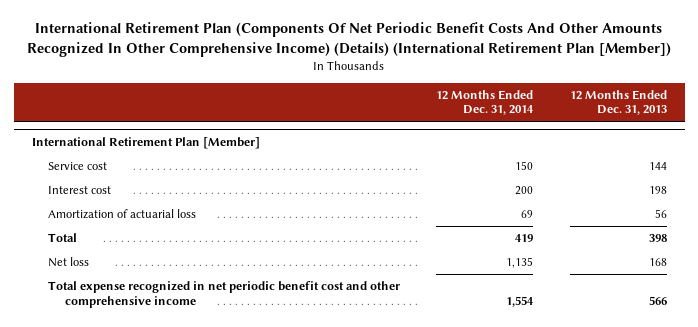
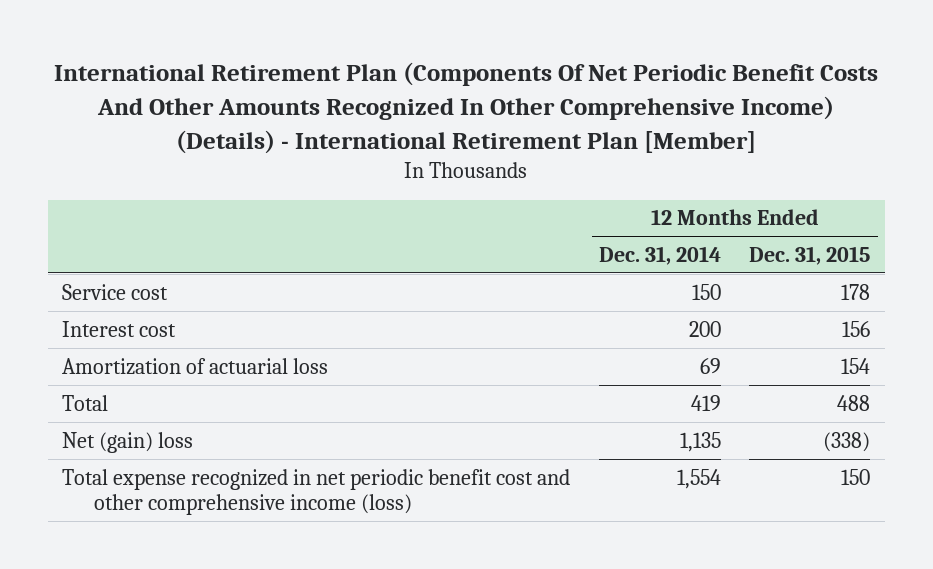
- International Retirement Plan (Components Of Net Periodic Benefit Costs And Other Amounts Recognized In Other Comprehensive Income) (Details) (International Retirement Plan [Member])
+ International Retirement Plan (Components Of Net Periodic Benefit Costs And Other Amounts Recognized In Other Comprehensive Income) (Details) - International Retirement Plan [Member]
- | 12 Months Ended Dec. 31, 2014 | 12 Months Ended Dec. 31, 2013
+ | 12 Months Ended Dec. 31, 2014 | 12 Months Ended Dec. 31, 2015
- International Retirement Plan [Member]
- Net loss | 1,135 | 168
- Total expense recognized in net periodic benefit cost and other comprehensive income | 1,554 | 566
+ Net (gain) loss | 1,135 | (338)
+ Total expense recognized in net periodic benefit cost and other comprehensive income (loss) | 1,554 | 150

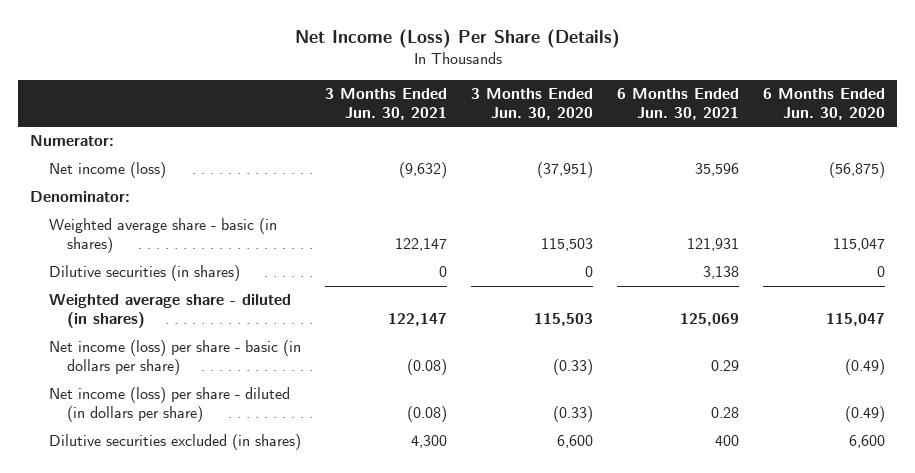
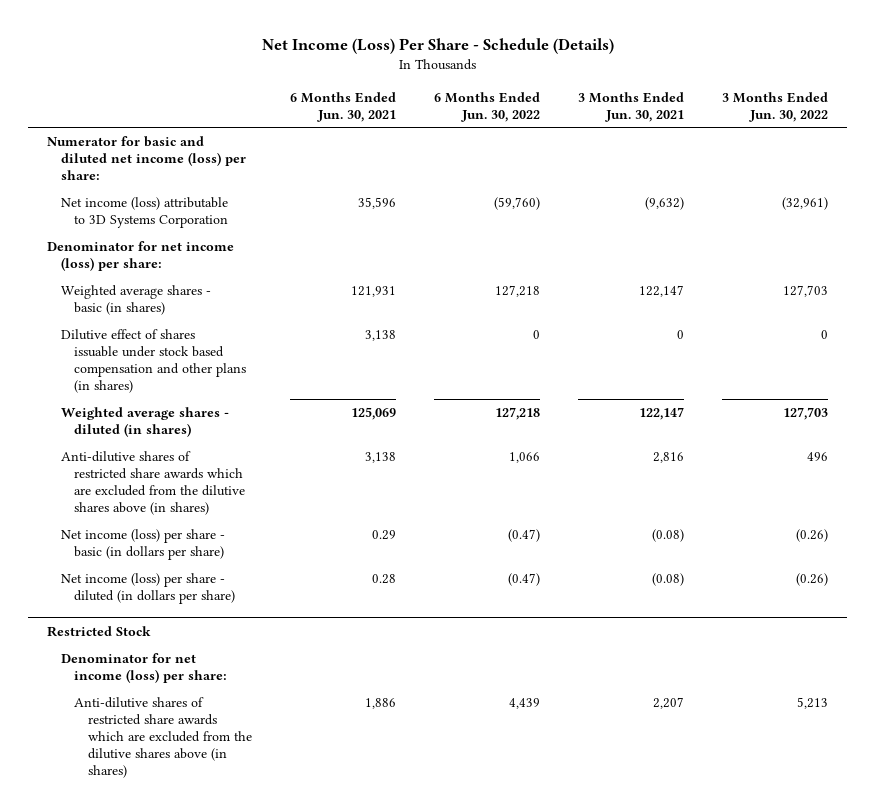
- Net Income (Loss) Per Share (Details)
+ Net Income (Loss) Per Share - Schedule (Details)
- | 3 Months Ended Jun. 30, 2021 | 3 Months Ended Jun. 30, 2020 | 6 Months Ended Jun. 30, 2021 | 6 Months Ended Jun. 30, 2020
+ | 6 Months Ended Jun. 30, 2021 | 6 Months Ended Jun. 30, 2022 | 3 Months Ended Jun. 30, 2021 | 3 Months Ended Jun. 30, 2022
- Numerator:
- Net income (loss) | (9,632) | (37,951) | 35,596 | (56,875)
- Denominator:
- Weighted average share - basic (in shares) | 122,147 | 115,503 | 121,931 | 115,047
- Dilutive securities (in shares) | 0 | 0 | 3,138 | 0
- Weighted average share - diluted (in shares) | 122,147 | 115,503 | 125,069 | 115,047
+ Numerator for basic and diluted net income (loss) per share:
+ Net income (loss) attributable to 3D Systems Corporation | 35,596 | (59,760) | (9,632) | (32,961)
+ Denominator for net income (loss) per share:
+ Weighted average shares - basic (in shares) | 121,931 | 127,218 | 122,147 | 127,703
+ Dilutive effect of shares issuable under stock based compensation and other plans (in shares) | 3,138 | 0 | 0 | 0
+ Weighted average shares - diluted (in shares) | 125,069 | 127,218 | 122,147 | 127,703
+ Anti-dilutive shares of restricted share awards which are excluded from the dilutive shares above (in shares) | 3,138 | 1,066 | 2,816 | 496
- Dilutive securities excluded (in shares) | 4,300 | 6,600 | 400 | 6,600
+ Restricted Stock
+ Denominator for net income (loss) per share:
+ Anti-dilutive shares of restricted share awards which are excluded from the dilutive shares above (in shares) | 1,886 | 4,439 | 2,207 | 5,213

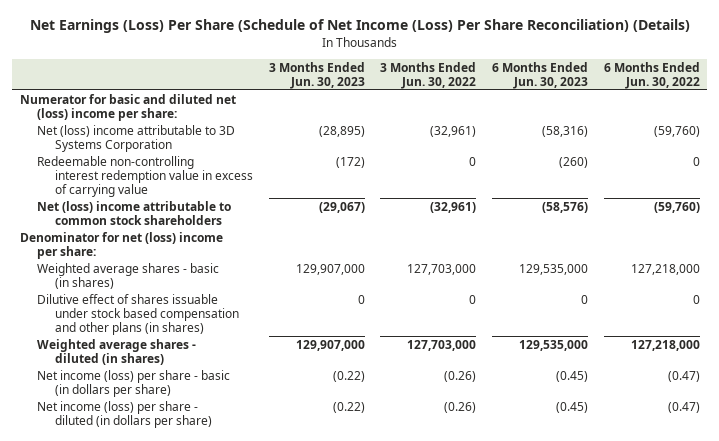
- Net Income (Loss) Per Share - Schedule (Details)
+ Net Earnings (Loss) Per Share (Schedule of Net Income (Loss) Per Share Reconciliation) (Details)
- | 6 Months Ended Jun. 30, 2021 | 6 Months Ended Jun. 30, 2022 | 3 Months Ended Jun. 30, 2021 | 3 Months Ended Jun. 30, 2022
+ | 3 Months Ended Jun. 30, 2023 | 3 Months Ended Jun. 30, 2022 | 6 Months Ended Jun. 30, 2023 | 6 Months Ended Jun. 30, 2022
- Numerator for basic and diluted net income (loss) per share:
- Net income (loss) attributable to 3D Systems Corporation | 35,596 | (59,760) | (9,632) | (32,961)
- Denominator for net income (loss) per share:
- Weighted average shares - basic (in shares) | 121,931 | 127,218 | 122,147 | 127,703
+ Numerator for basic and diluted net (loss) income per share:
+ Net (loss) income attributable to 3D Systems Corporation | (28,895) | (32,961) | (58,316) | (59,760)
+ Redeemable non-controlling interest redemption value in excess of carrying value | (172) | 0 | (260) | 0
+ Net (loss) income attributable to common stock shareholders | (29,067) | (32,961) | (58,576) | (59,760)
+ Denominator for net (loss) income per share:
+ Weighted average shares - basic (in shares) | 129,907,000 | 127,703,000 | 129,535,000 | 127,218,000
- Weighted average shares - diluted (in shares) | 125,069 | 127,218 | 122,147 | 127,703
- Anti-dilutive shares of restricted share awards which are excluded from the dilutive shares above (in shares) | 3,138 | 1,066 | 2,816 | 496
+ Weighted average shares - diluted (in shares) | 129,907,000 | 127,703,000 | 129,535,000 | 127,218,000
- Restricted Stock
- Denominator for net income (loss) per share:
- Anti-dilutive shares of restricted share awards which are excluded from the dilutive shares above (in shares) | 1,886 | 4,439 | 2,207 | 5,213

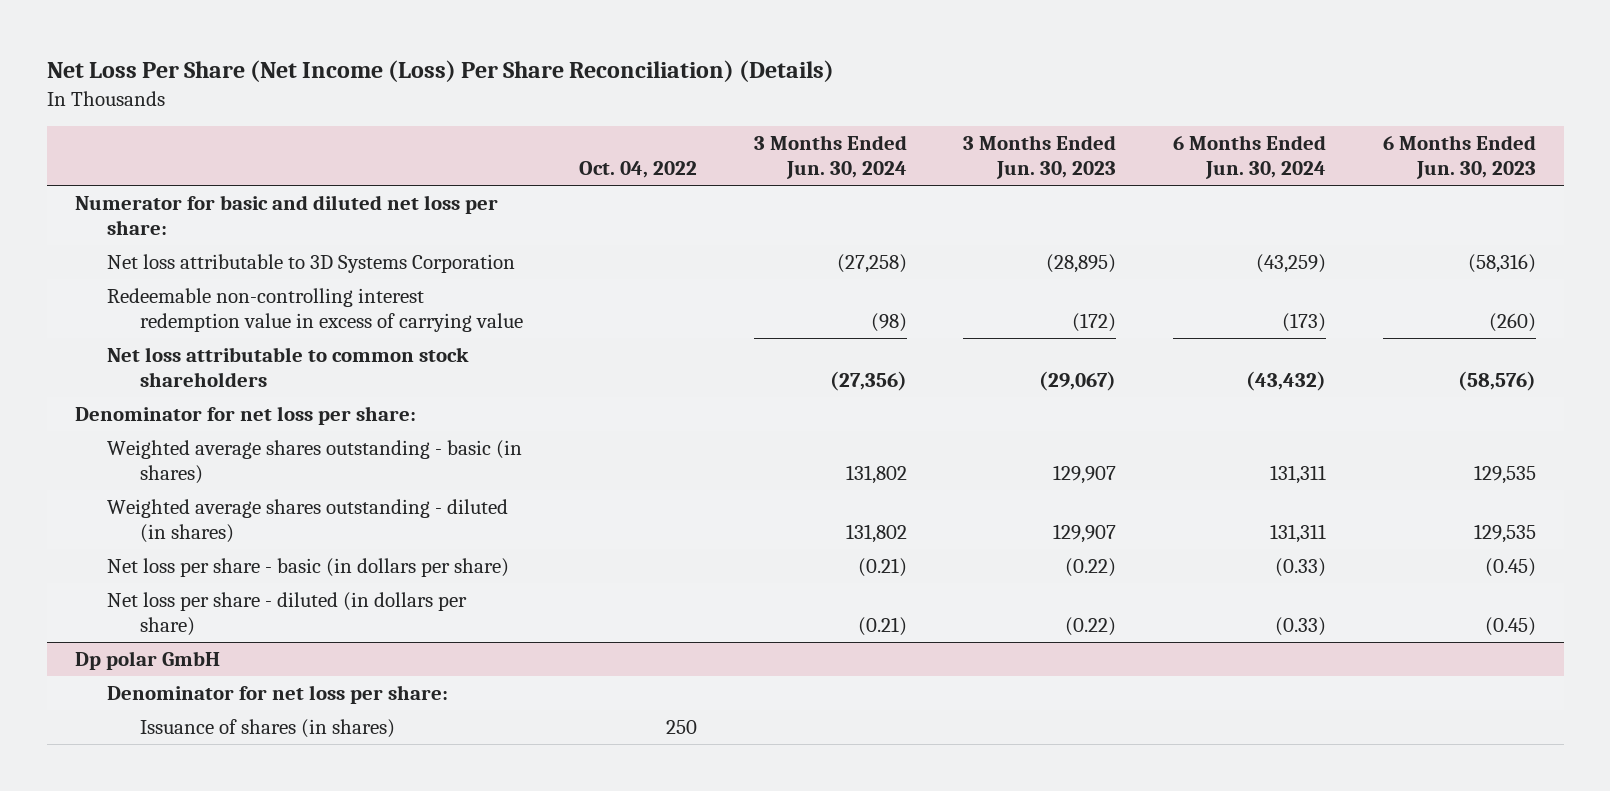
- Net Earnings (Loss) Per Share (Schedule of Net Income (Loss) Per Share Reconciliation) (Details)
+ Net Loss Per Share (Net Income (Loss) Per Share Reconciliation) (Details)
- | 3 Months Ended Jun. 30, 2023 | 3 Months Ended Jun. 30, 2022 | 6 Months Ended Jun. 30, 2023 | 6 Months Ended Jun. 30, 2022
+ | Oct. 04, 2022 | 3 Months Ended Jun. 30, 2024 | 3 Months Ended Jun. 30, 2023 | 6 Months Ended Jun. 30, 2024 | 6 Months Ended Jun. 30, 2023
- Numerator for basic and diluted net (loss) income per share:
- Net (loss) income attributable to 3D Systems Corporation | (28,895) | (32,961) | (58,316) | (59,760)
+ Numerator for basic and diluted net loss per share:
+ Net loss attributable to 3D Systems Corporation | | (27,258) | (28,895) | (43,259) | (58,316)
- Net (loss) income attributable to common stock shareholders | (29,067) | (32,961) | (58,576) | (59,760)
- Denominator for net (loss) income per share:
- Weighted average shares - basic (in shares) | 129,907,000 | 127,703,000 | 129,535,000 | 127,218,000
- Dilutive effect of shares issuable under stock based compensation and other plans (in shares) | 0 | 0 | 0 | 0
- Weighted average shares - diluted (in shares) | 129,907,000 | 127,703,000 | 129,535,000 | 127,218,000
- Net income (loss) per share - basic (in dollars per share) | (0.22) | (0.26) | (0.45) | (0.47)
- Net income (loss) per share - diluted (in dollars per share) | (0.22) | (0.26) | (0.45) | (0.47)
+ Net loss attributable to common stock shareholders | | (27,356) | (29,067) | (43,432) | (58,576)
+ Denominator for net loss per share:
+ Weighted average shares outstanding - basic (in shares) | | 131,802 | 129,907 | 131,311 | 129,535
+ Weighted average shares outstanding - diluted (in shares) | | 131,802 | 129,907 | 131,311 | 129,535
+ Net loss per share - basic (in dollars per share) | | (0.21) | (0.22) | (0.33) | (0.45)
+ Net loss per share - diluted (in dollars per share) | | (0.21) | (0.22) | (0.33) | (0.45)
+ Dp polar GmbH
+ Denominator for net loss per share:
+ Issuance of shares (in shares) | 250 | | | |

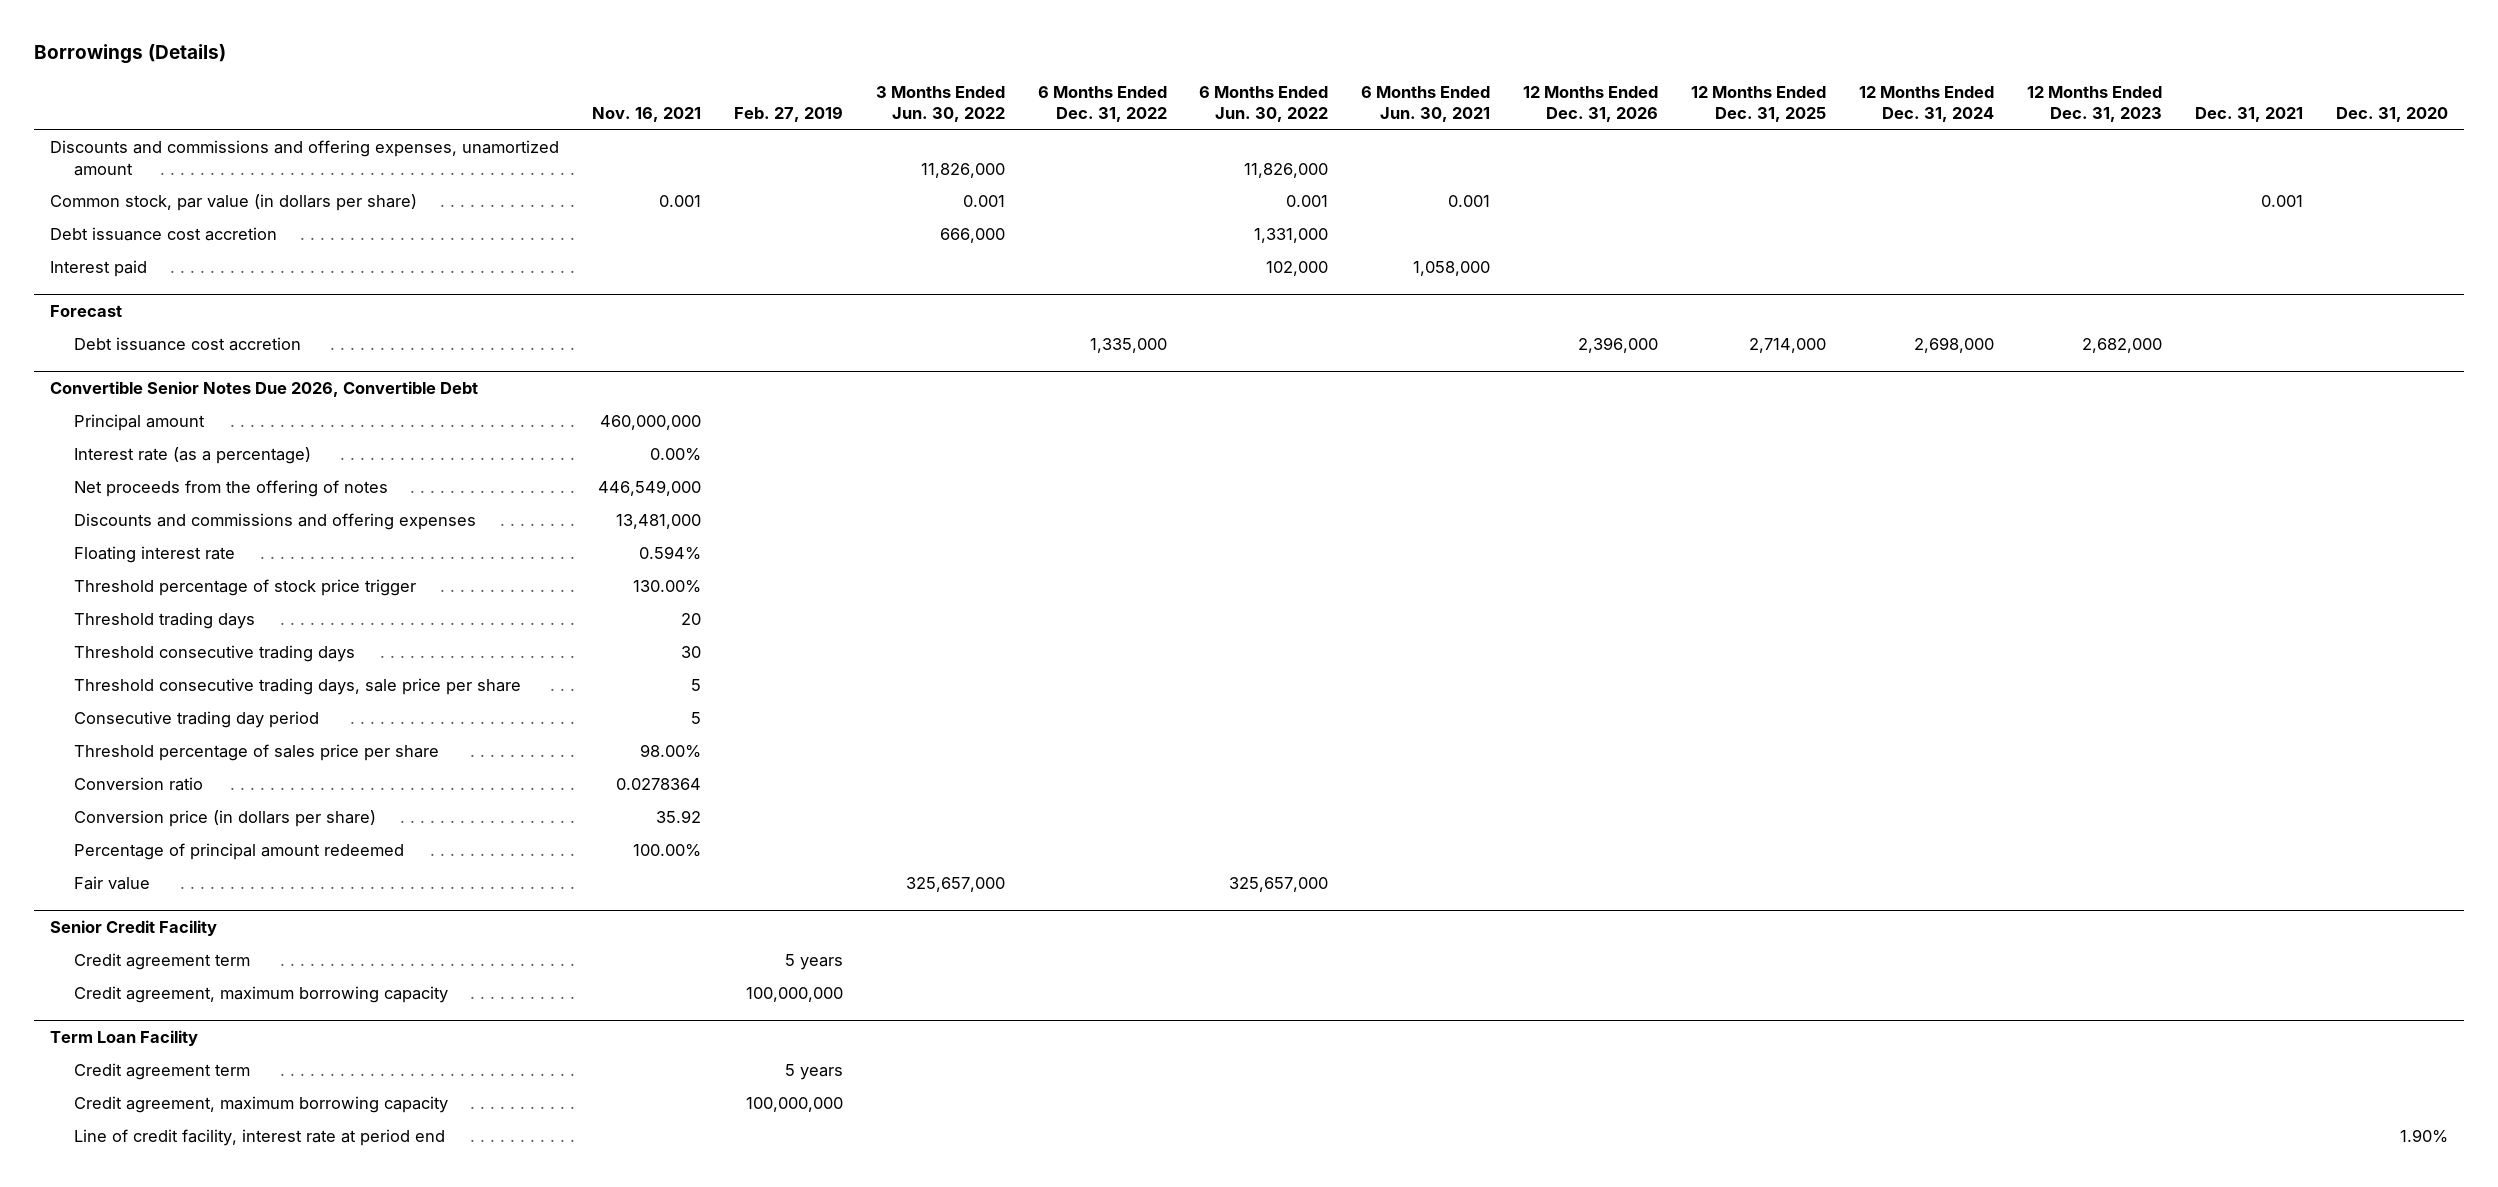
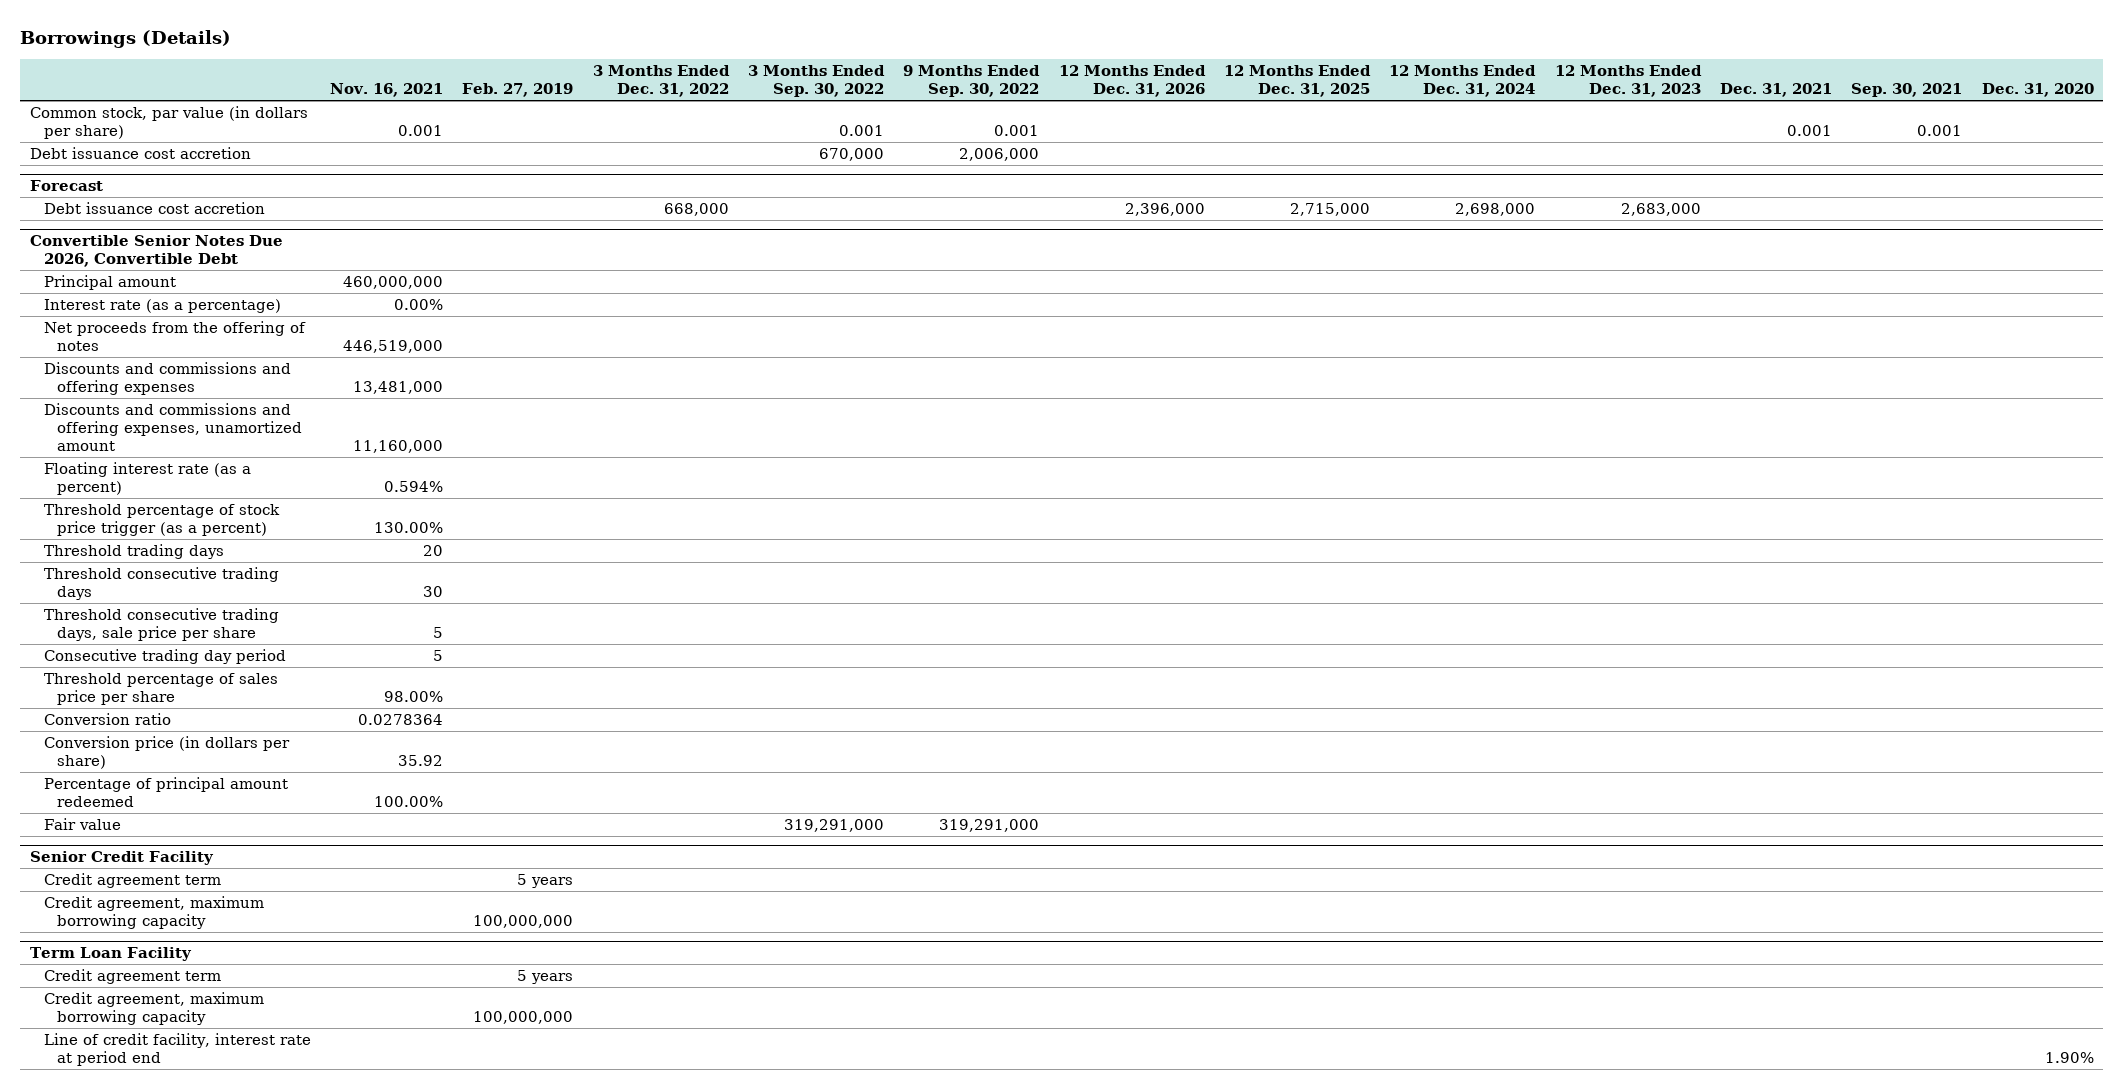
- | Nov. 16, 2021 | Feb. 27, 2019 | 3 Months Ended Jun. 30, 2022 | 6 Months Ended Dec. 31, 2022 | 6 Months Ended Jun. 30, 2022 | 6 Months Ended Jun. 30, 2021 | 12 Months Ended Dec. 31, 2026 | 12 Months Ended Dec. 31, 2025 | 12 Months Ended Dec. 31, 2024 | 12 Months Ended Dec. 31, 2023 | Dec. 31, 2021 | Dec. 31, 2020
+ | Nov. 16, 2021 | Feb. 27, 2019 | 3 Months Ended Dec. 31, 2022 | 3 Months Ended Sep. 30, 2022 | 9 Months Ended Sep. 30, 2022 | 12 Months Ended Dec. 31, 2026 | 12 Months Ended Dec. 31, 2025 | 12 Months Ended Dec. 31, 2024 | 12 Months Ended Dec. 31, 2023 | Dec. 31, 2021 | Sep. 30, 2021 | Dec. 31, 2020
- Discounts and commissions and offering expenses, unamortized amount | | | 11,826,000 | | 11,826,000 | | | | | | |
- Interest paid | | | | | 102,000 | 1,058,000 | | | | | |
@ Forecast
- Debt issuance cost accretion | | | | 1,335,000 | | | 2,396,000 | 2,714,000 | 2,698,000 | 2,682,000 | |
+ Debt issuance cost accretion | | | 668,000 | | | 2,396,000 | 2,715,000 | 2,698,000 | 2,683,000 | | |
@ Convertible Senior Notes Due 2026, Convertible Debt
- Net proceeds from the offering of notes | 446,549,000 | | | | | | | | | | |
+ Net proceeds from the offering of notes | 446,519,000 | | | | | | | | | | |
- Floating interest rate | 0.594% | | | | | | | | | | |
- Threshold percentage of stock price trigger | 130.00% | | | | | | | | | | |
+ Discounts and commissions and offering expenses, unamortized amount | 11,160,000 | | | | | | | | | | |
+ Floating interest rate (as a percent) | 0.594% | | | | | | | | | | |
+ Threshold percentage of stock price trigger (as a percent) | 130.00% | | | | | | | | | | |

